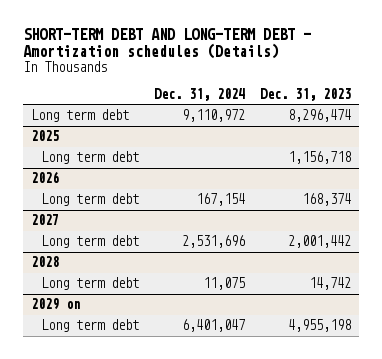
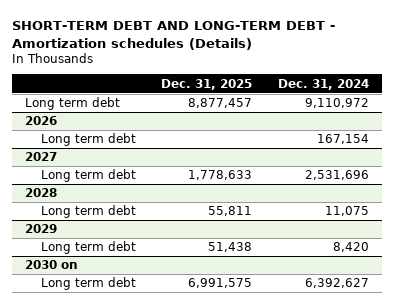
- | Dec. 31, 2024 | Dec. 31, 2023
+ | Dec. 31, 2025 | Dec. 31, 2024
- 2025
- Long term debt | | 1,156,718
- 2029 on
- Long term debt | 6,401,047 | 4,955,198
+ 2029
+ Long term debt | 51,438 | 8,420
+ 2030 on
+ Long term debt | 6,991,575 | 6,392,627

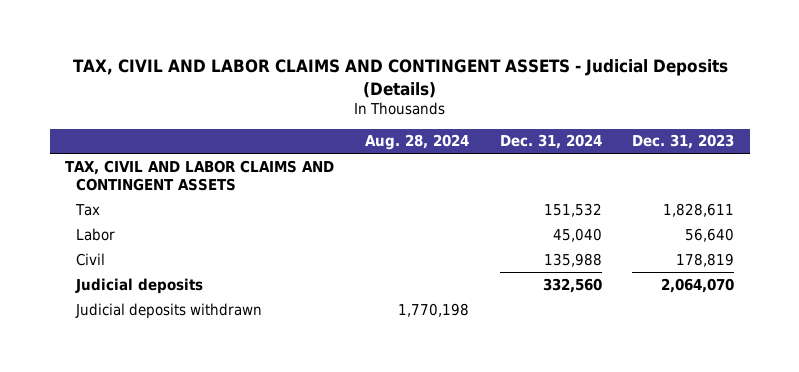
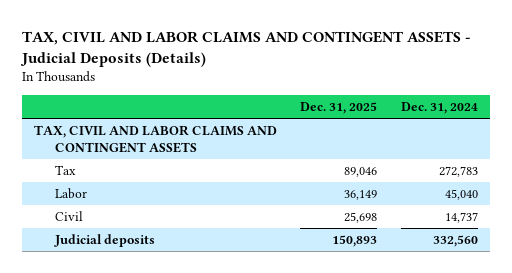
- | Aug. 28, 2024 | Dec. 31, 2024 | Dec. 31, 2023
+ | Dec. 31, 2025 | Dec. 31, 2024
- Tax | | 151,532 | 1,828,611
+ Tax | 89,046 | 272,783
- Civil | | 135,988 | 178,819
+ Civil | 25,698 | 14,737
- Judicial deposits withdrawn | 1,770,198 | |

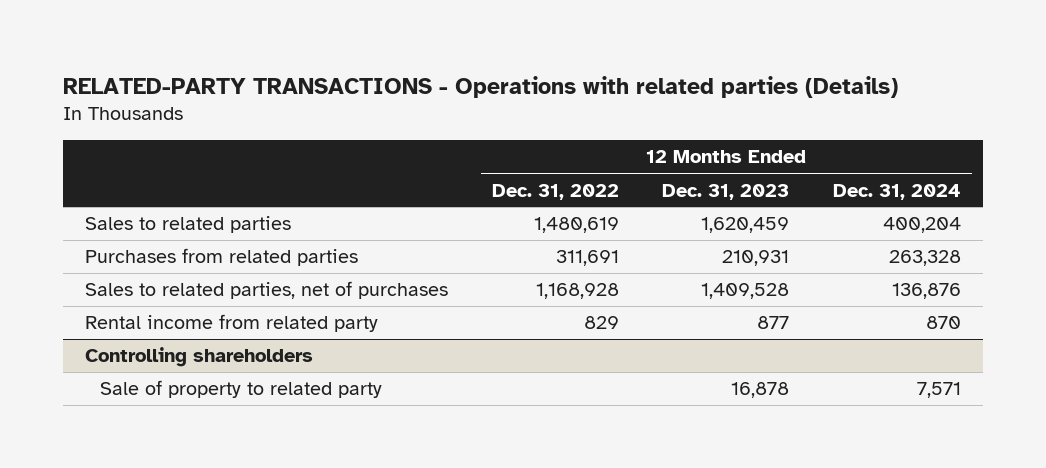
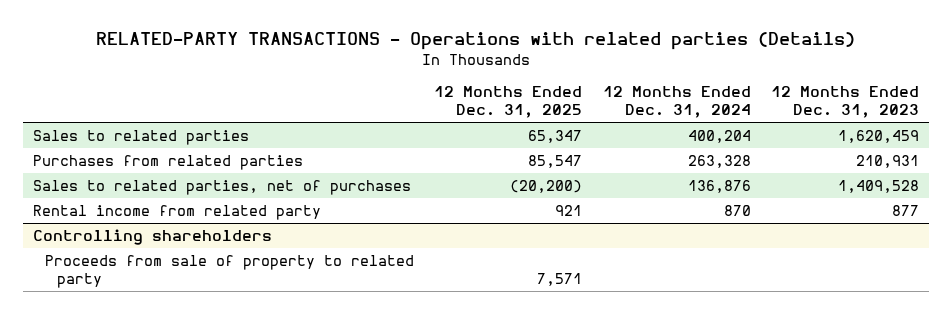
- | 12 Months Ended Dec. 31, 2022 | 12 Months Ended Dec. 31, 2023 | 12 Months Ended Dec. 31, 2024
+ | 12 Months Ended Dec. 31, 2025 | 12 Months Ended Dec. 31, 2024 | 12 Months Ended Dec. 31, 2023
@ Controlling shareholders
- Sale of property to related party | | 16,878 | 7,571
+ Proceeds from sale of property to related party | 7,571 | |

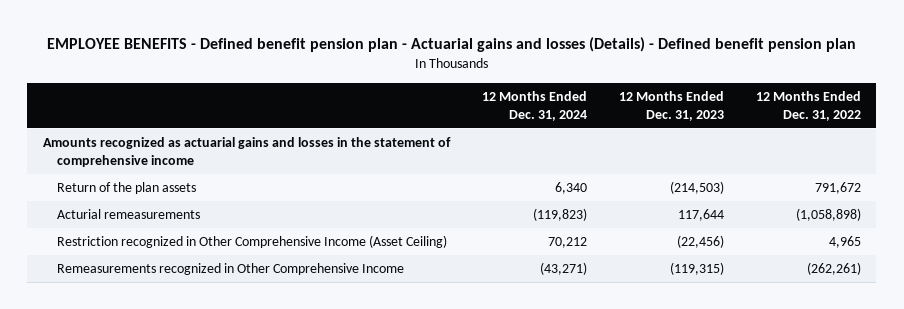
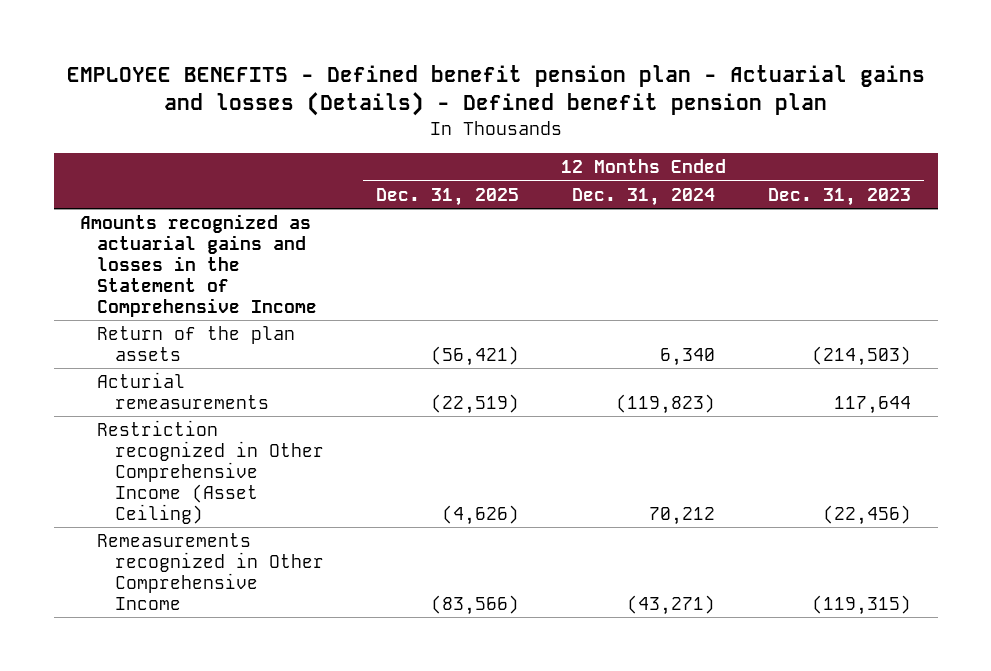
- | 12 Months Ended Dec. 31, 2024 | 12 Months Ended Dec. 31, 2023 | 12 Months Ended Dec. 31, 2022
+ | 12 Months Ended Dec. 31, 2025 | 12 Months Ended Dec. 31, 2024 | 12 Months Ended Dec. 31, 2023
- Amounts recognized as actuarial gains and losses in the statement of comprehensive income
+ Amounts recognized as actuarial gains and losses in the Statement of Comprehensive Income

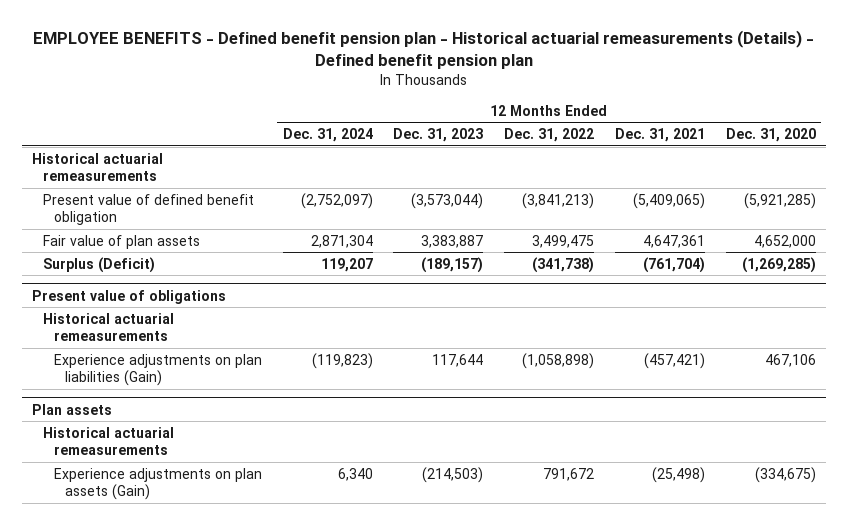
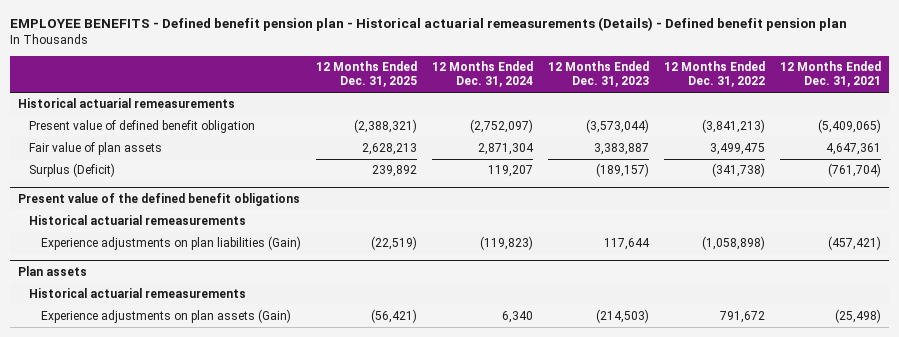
- | 12 Months Ended Dec. 31, 2024 | 12 Months Ended Dec. 31, 2023 | 12 Months Ended Dec. 31, 2022 | 12 Months Ended Dec. 31, 2021 | 12 Months Ended Dec. 31, 2020
+ | 12 Months Ended Dec. 31, 2025 | 12 Months Ended Dec. 31, 2024 | 12 Months Ended Dec. 31, 2023 | 12 Months Ended Dec. 31, 2022 | 12 Months Ended Dec. 31, 2021
- Present value of obligations
+ Present value of the defined benefit obligations

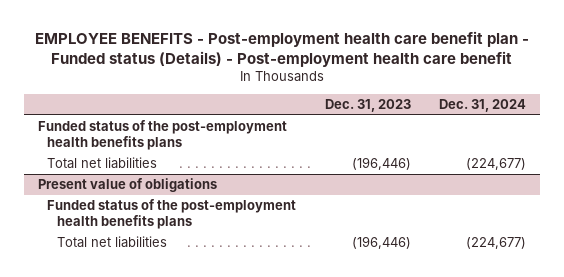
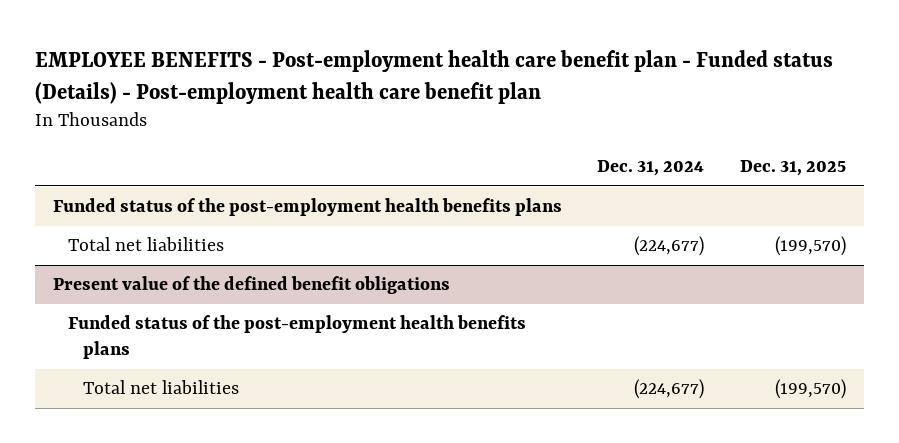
- EMPLOYEE BENEFITS - Post-employment health care benefit plan - Funded status (Details) - Post-employment health care benefit
+ EMPLOYEE BENEFITS - Post-employment health care benefit plan - Funded status (Details) - Post-employment health care benefit plan
- | Dec. 31, 2023 | Dec. 31, 2024
+ | Dec. 31, 2024 | Dec. 31, 2025
- Present value of obligations
+ Present value of the defined benefit obligations

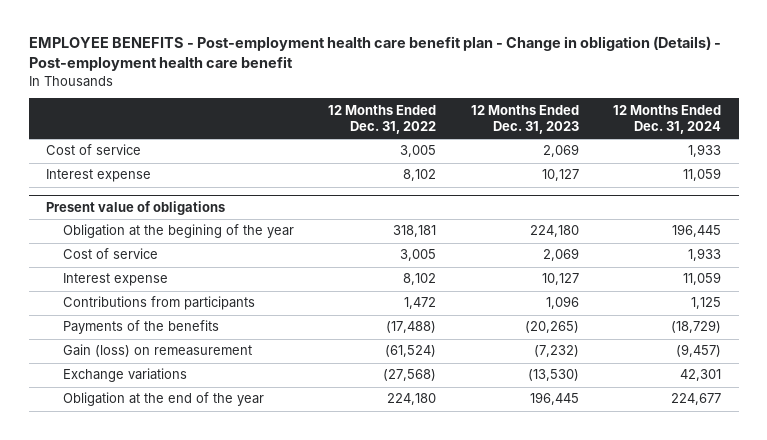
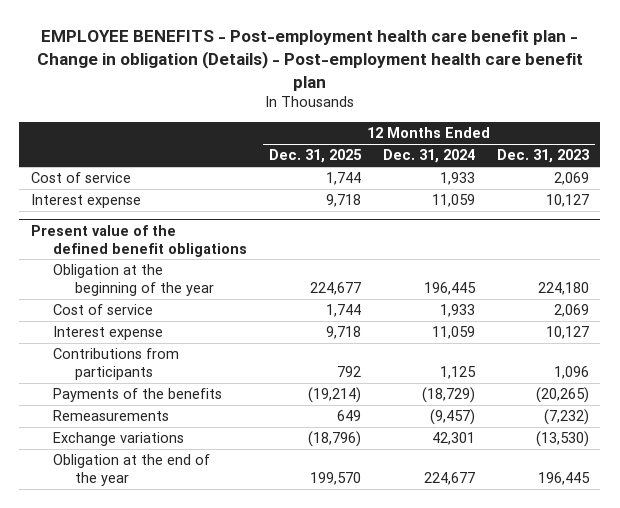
- EMPLOYEE BENEFITS - Post-employment health care benefit plan - Change in obligation (Details) - Post-employment health care benefit
+ EMPLOYEE BENEFITS - Post-employment health care benefit plan - Change in obligation (Details) - Post-employment health care benefit plan
- | 12 Months Ended Dec. 31, 2022 | 12 Months Ended Dec. 31, 2023 | 12 Months Ended Dec. 31, 2024
+ | 12 Months Ended Dec. 31, 2025 | 12 Months Ended Dec. 31, 2024 | 12 Months Ended Dec. 31, 2023
- Present value of obligations
- Obligation at the begining of the year | 318,181 | 224,180 | 196,445
+ Present value of the defined benefit obligations
+ Obligation at the beginning of the year | 224,677 | 196,445 | 224,180
- Gain (loss) on remeasurement | (61,524) | (7,232) | (9,457)
+ Remeasurements | 649 | (9,457) | (7,232)

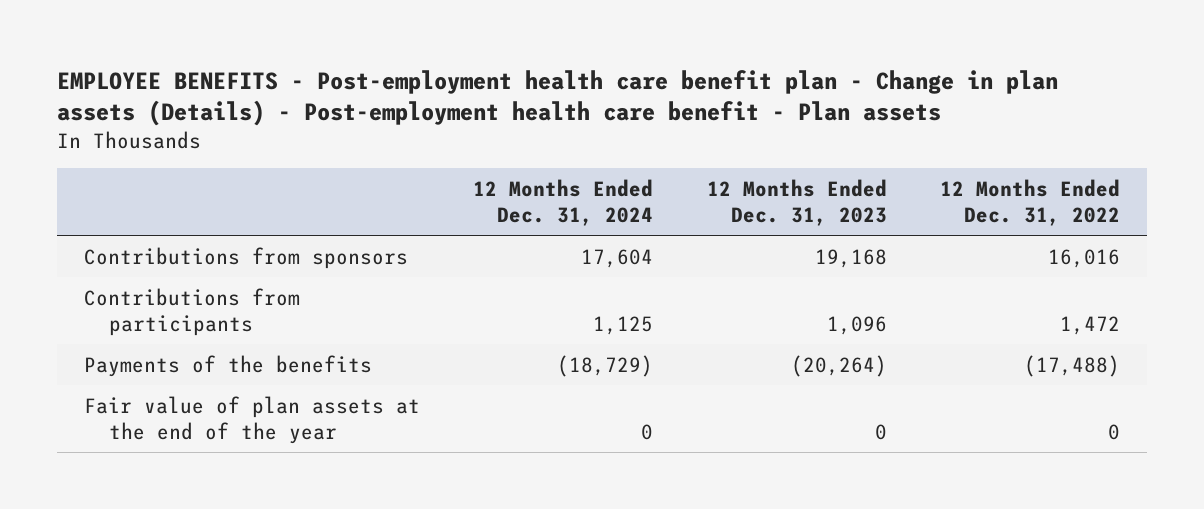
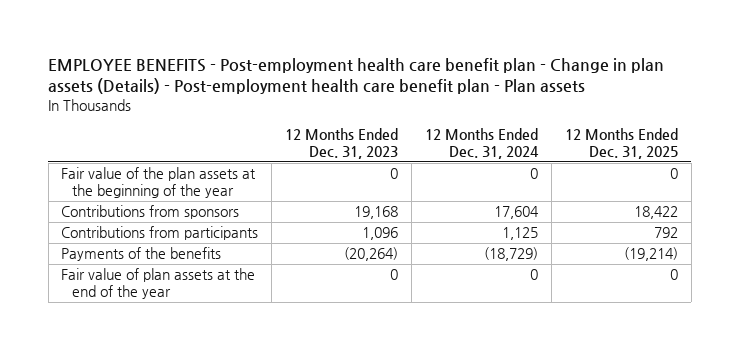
- EMPLOYEE BENEFITS - Post-employment health care benefit plan - Change in plan assets (Details) - Post-employment health care benefit - Plan assets
+ EMPLOYEE BENEFITS - Post-employment health care benefit plan - Change in plan assets (Details) - Post-employment health care benefit plan - Plan assets
- | 12 Months Ended Dec. 31, 2024 | 12 Months Ended Dec. 31, 2023 | 12 Months Ended Dec. 31, 2022
+ | 12 Months Ended Dec. 31, 2023 | 12 Months Ended Dec. 31, 2024 | 12 Months Ended Dec. 31, 2025
+ Fair value of the plan assets at the beginning of the year | 0 | 0 | 0

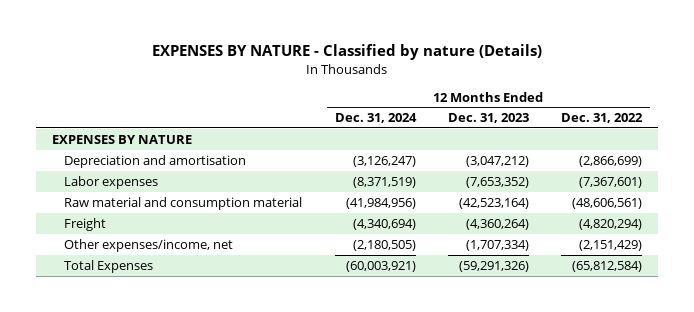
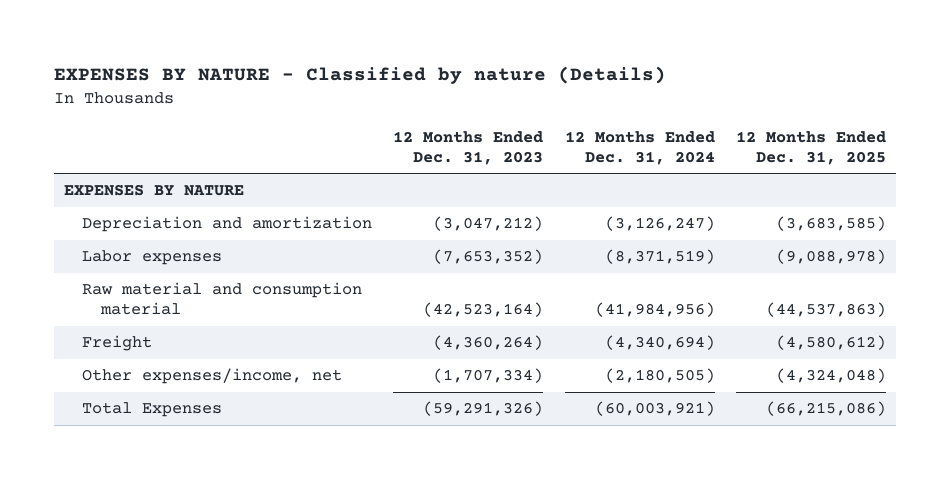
- | 12 Months Ended Dec. 31, 2024 | 12 Months Ended Dec. 31, 2023 | 12 Months Ended Dec. 31, 2022
+ | 12 Months Ended Dec. 31, 2023 | 12 Months Ended Dec. 31, 2024 | 12 Months Ended Dec. 31, 2025
- Depreciation and amortisation | (3,126,247) | (3,047,212) | (2,866,699)
+ Depreciation and amortization | (3,047,212) | (3,126,247) | (3,683,585)

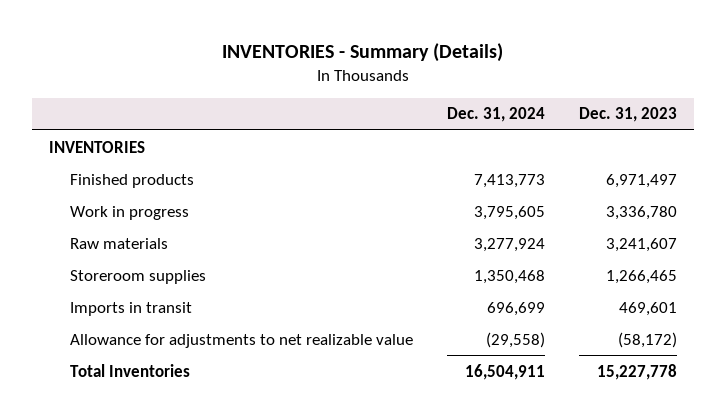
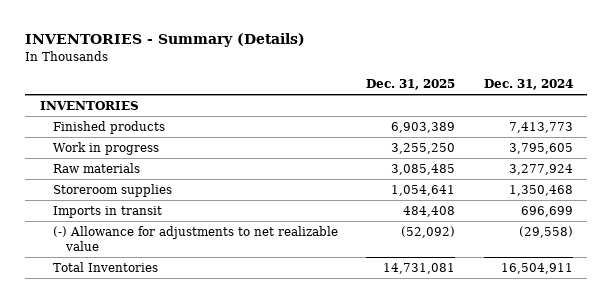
- | Dec. 31, 2024 | Dec. 31, 2023
+ | Dec. 31, 2025 | Dec. 31, 2024
- Allowance for adjustments to net realizable value | (29,558) | (58,172)
+ (-) Allowance for adjustments to net realizable value | (52,092) | (29,558)

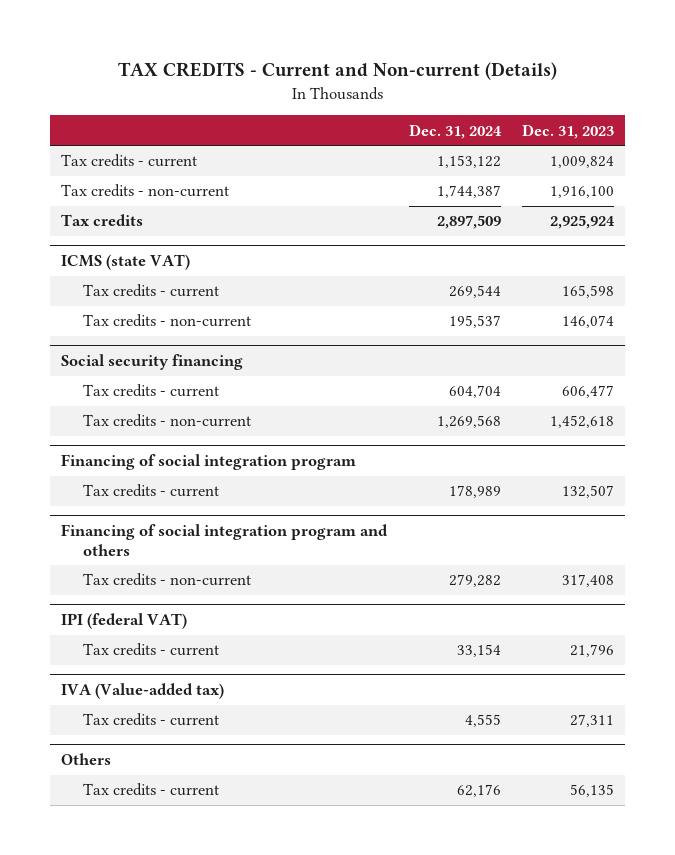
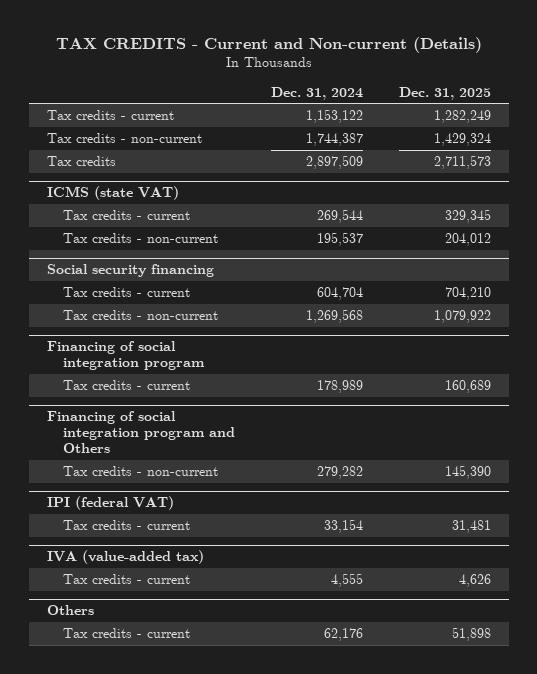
- | Dec. 31, 2024 | Dec. 31, 2023
+ | Dec. 31, 2024 | Dec. 31, 2025
- Financing of social integration program and others
+ Financing of social integration program and Others
- IVA (Value-added tax)
+ IVA (value-added tax)

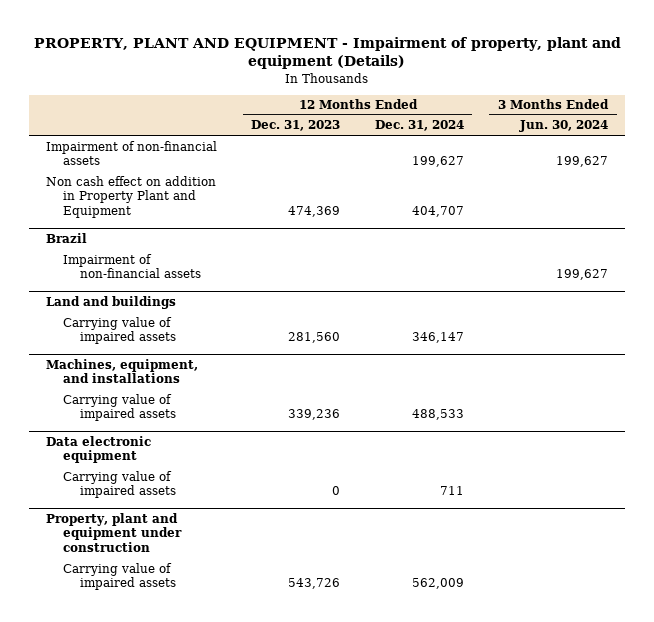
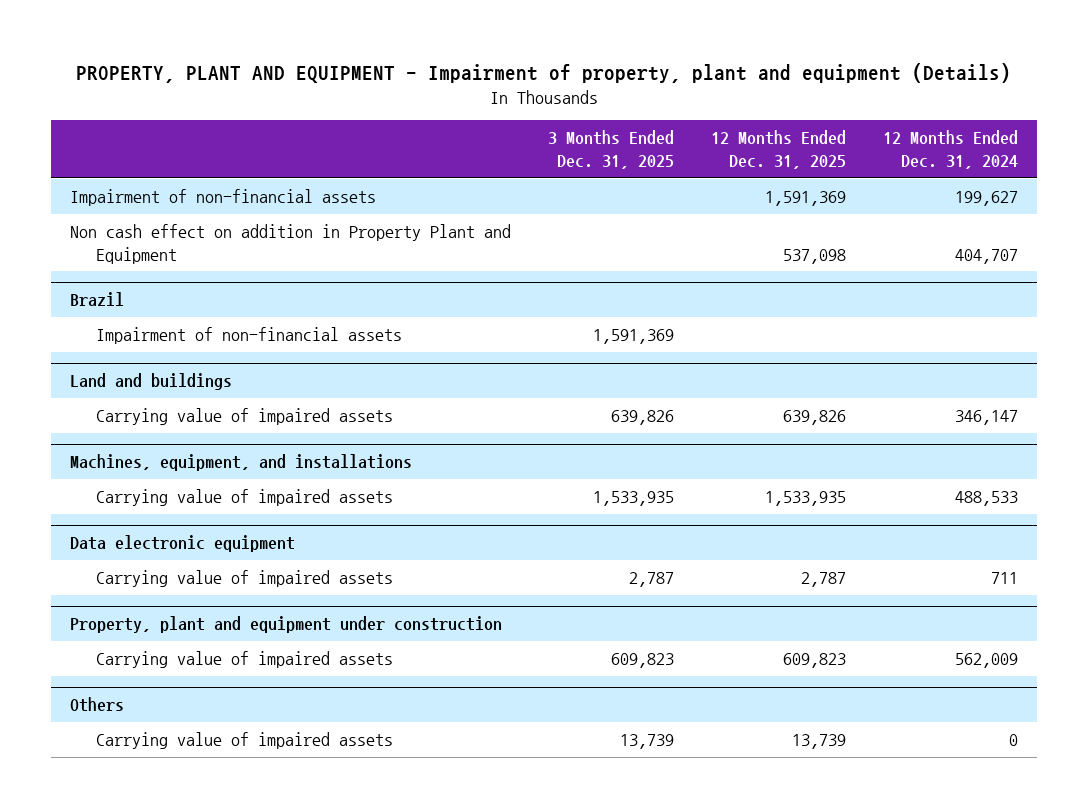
- | 12 Months Ended Dec. 31, 2023 | 12 Months Ended Dec. 31, 2024 | 3 Months Ended Jun. 30, 2024
+ | 3 Months Ended Dec. 31, 2025 | 12 Months Ended Dec. 31, 2025 | 12 Months Ended Dec. 31, 2024
+ Others
+ Carrying value of impaired assets | 13,739 | 13,739 | 0

